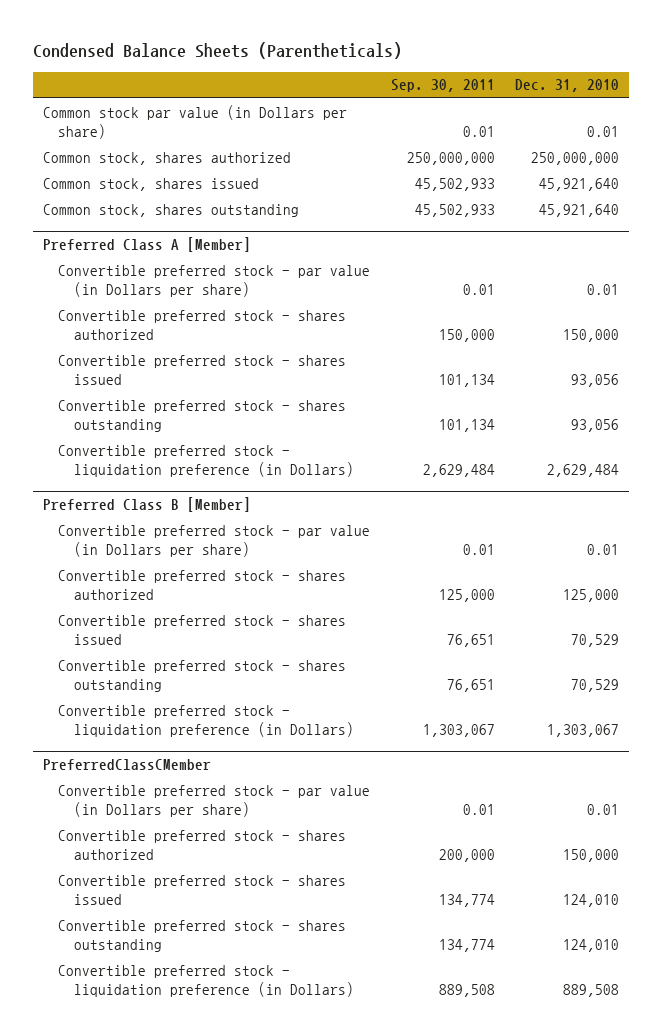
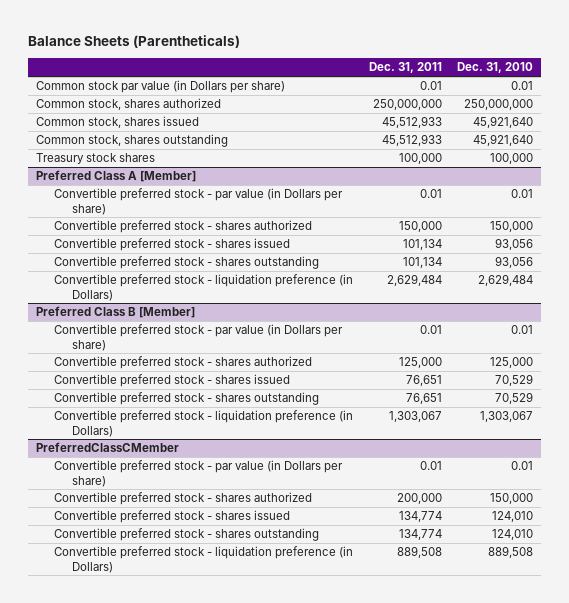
- Condensed Balance Sheets (Parentheticals)
+ Balance Sheets (Parentheticals)
- | Sep. 30, 2011 | Dec. 31, 2010
+ | Dec. 31, 2011 | Dec. 31, 2010
+ Treasury stock shares | 100,000 | 100,000

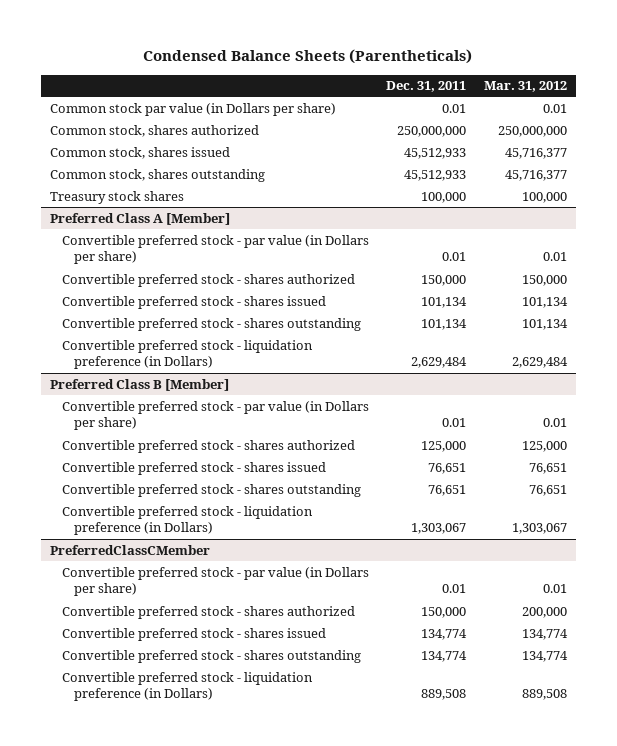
- Balance Sheets (Parentheticals)
+ Condensed Balance Sheets (Parentheticals)
- | Dec. 31, 2011 | Dec. 31, 2010
+ | Dec. 31, 2011 | Mar. 31, 2012
@ PreferredClassCMember
- Convertible preferred stock - shares authorized | 200,000 | 150,000
+ Convertible preferred stock - shares authorized | 150,000 | 200,000

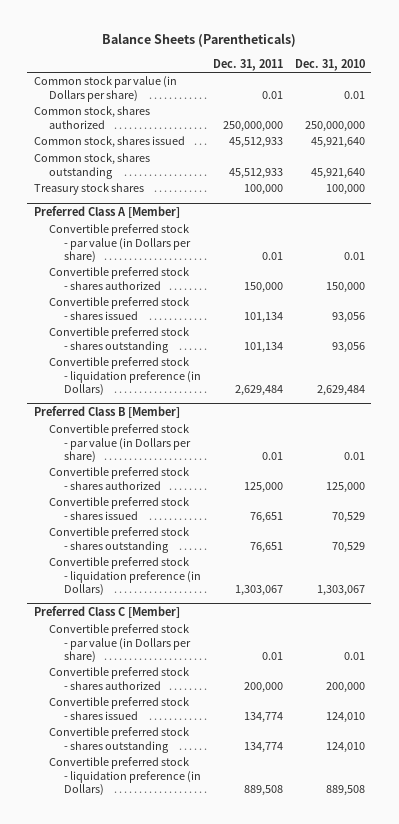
- Condensed Balance Sheets (Parentheticals)
+ Balance Sheets (Parentheticals)
- | Dec. 31, 2011 | Mar. 31, 2012
+ | Dec. 31, 2011 | Dec. 31, 2010
- PreferredClassCMember
+ Preferred Class C [Member]
- Convertible preferred stock - shares authorized | 150,000 | 200,000
+ Convertible preferred stock - shares authorized | 200,000 | 200,000

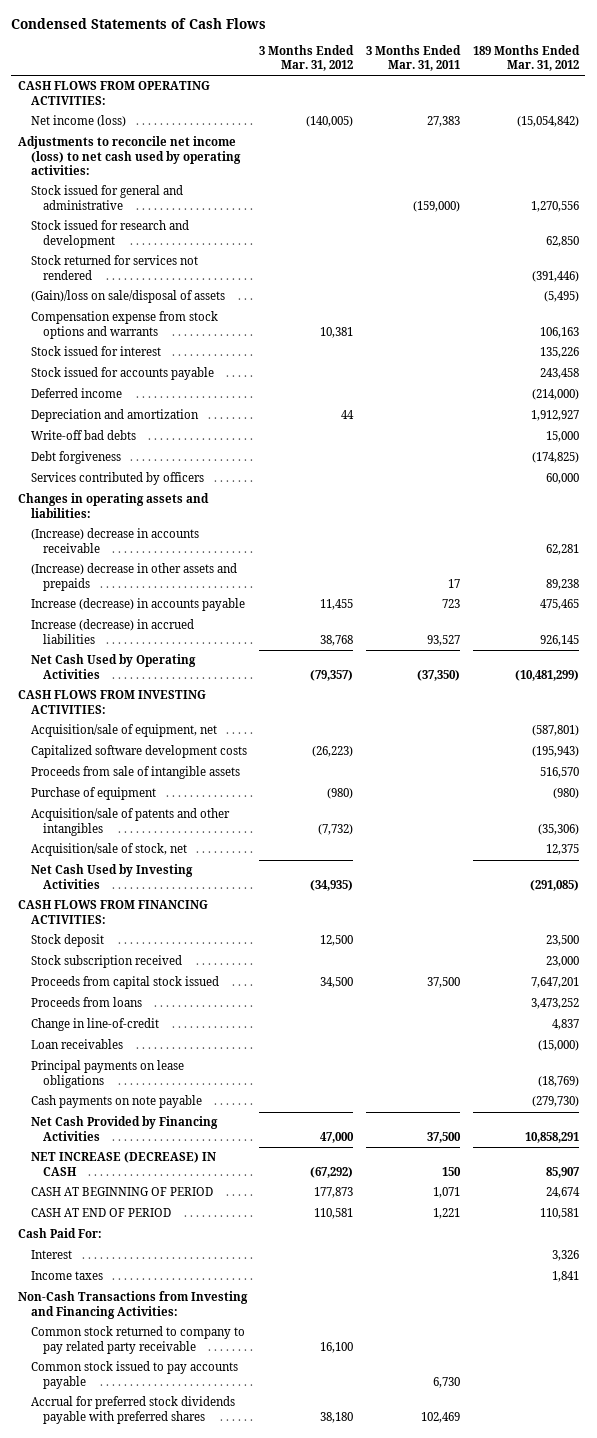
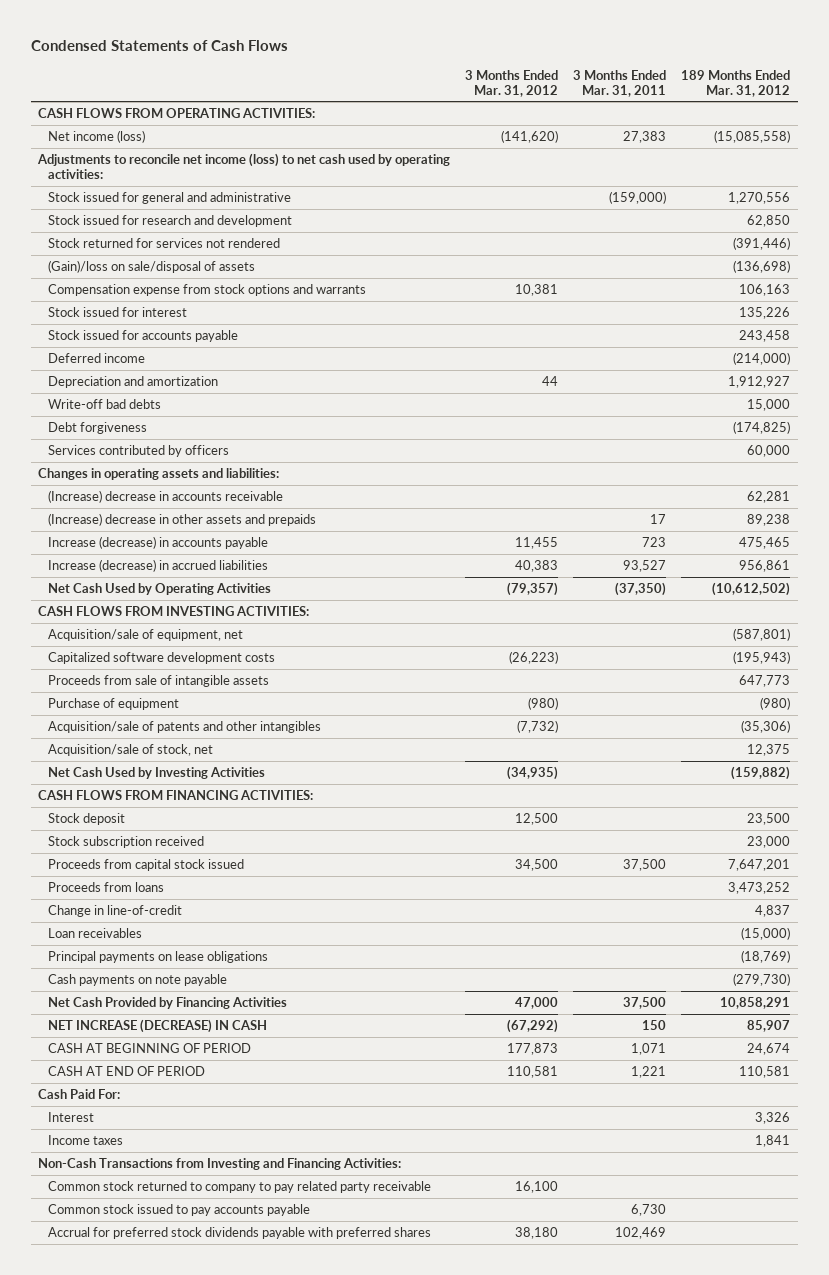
- Net income (loss) | (140,005) | 27,383 | (15,054,842)
+ Net income (loss) | (141,620) | 27,383 | (15,085,558)
- (Gain)/loss on sale/disposal of assets | | | (5,495)
+ (Gain)/loss on sale/disposal of assets | | | (136,698)
- Increase (decrease) in accrued liabilities | 38,768 | 93,527 | 926,145
- Net Cash Used by Operating Activities | (79,357) | (37,350) | (10,481,299)
+ Increase (decrease) in accrued liabilities | 40,383 | 93,527 | 956,861
+ Net Cash Used by Operating Activities | (79,357) | (37,350) | (10,612,502)
- Proceeds from sale of intangible assets | | | 516,570
+ Proceeds from sale of intangible assets | | | 647,773
- Net Cash Used by Investing Activities | (34,935) | | (291,085)
+ Net Cash Used by Investing Activities | (34,935) | | (159,882)

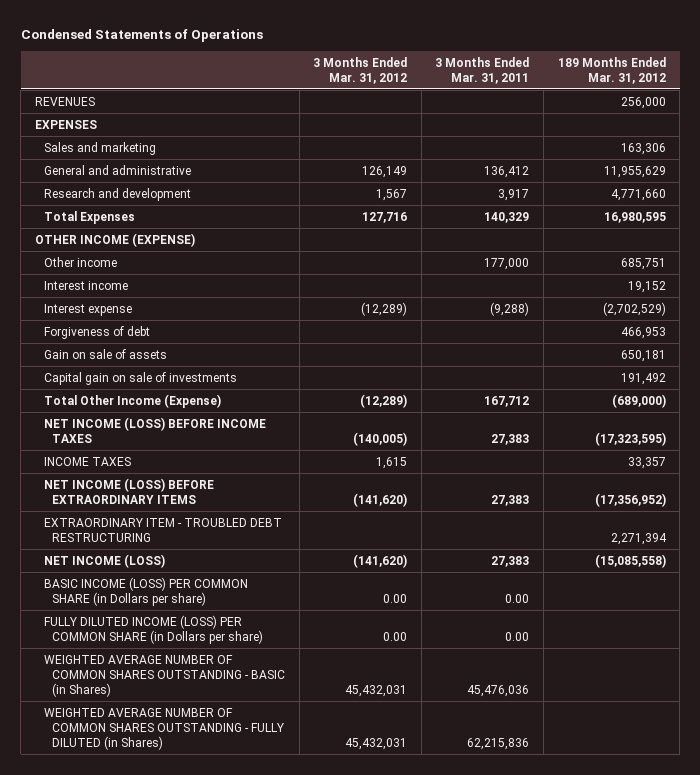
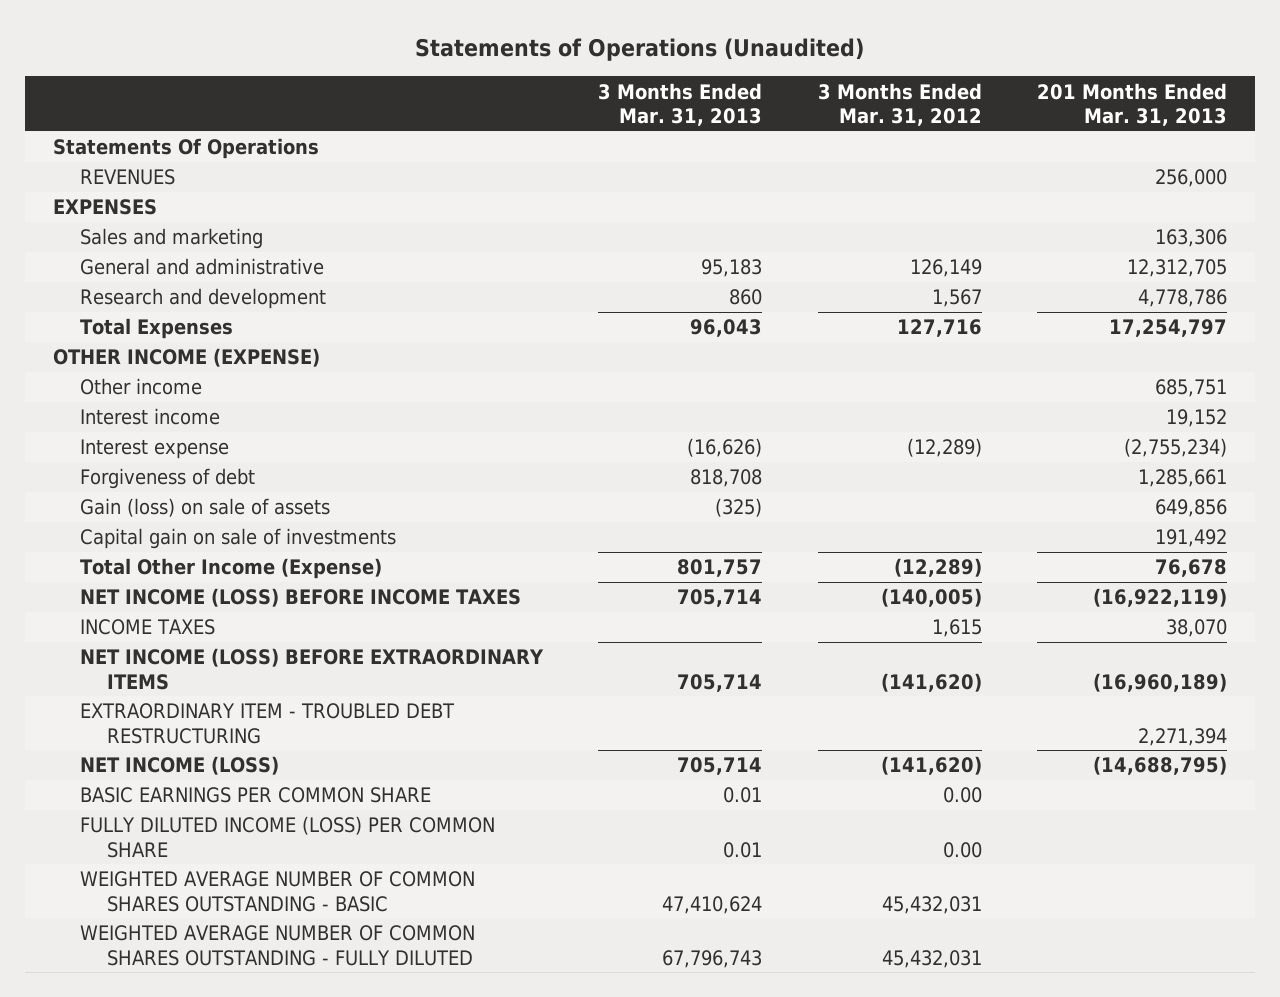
- Condensed Statements of Operations
+ Statements of Operations (Unaudited)
- | 3 Months Ended Mar. 31, 2012 | 3 Months Ended Mar. 31, 2011 | 189 Months Ended Mar. 31, 2012
+ | 3 Months Ended Mar. 31, 2013 | 3 Months Ended Mar. 31, 2012 | 201 Months Ended Mar. 31, 2013
+ Statements Of Operations
- Gain on sale of assets | | | 650,181
+ Gain (loss) on sale of assets | (325) | | 649,856
- BASIC INCOME (LOSS) PER COMMON SHARE (in Dollars per share) | 0.00 | 0.00 |
- FULLY DILUTED INCOME (LOSS) PER COMMON SHARE (in Dollars per share) | 0.00 | 0.00 |
- WEIGHTED AVERAGE NUMBER OF COMMON SHARES OUTSTANDING - BASIC (in Shares) | 45,432,031 | 45,476,036 |
- WEIGHTED AVERAGE NUMBER OF COMMON SHARES OUTSTANDING - FULLY DILUTED (in Shares) | 45,432,031 | 62,215,836 |
+ BASIC EARNINGS PER COMMON SHARE | 0.01 | 0.00 |
+ FULLY DILUTED INCOME (LOSS) PER COMMON SHARE | 0.01 | 0.00 |
+ WEIGHTED AVERAGE NUMBER OF COMMON SHARES OUTSTANDING - BASIC | 47,410,624 | 45,432,031 |
+ WEIGHTED AVERAGE NUMBER OF COMMON SHARES OUTSTANDING - FULLY DILUTED | 67,796,743 | 45,432,031 |

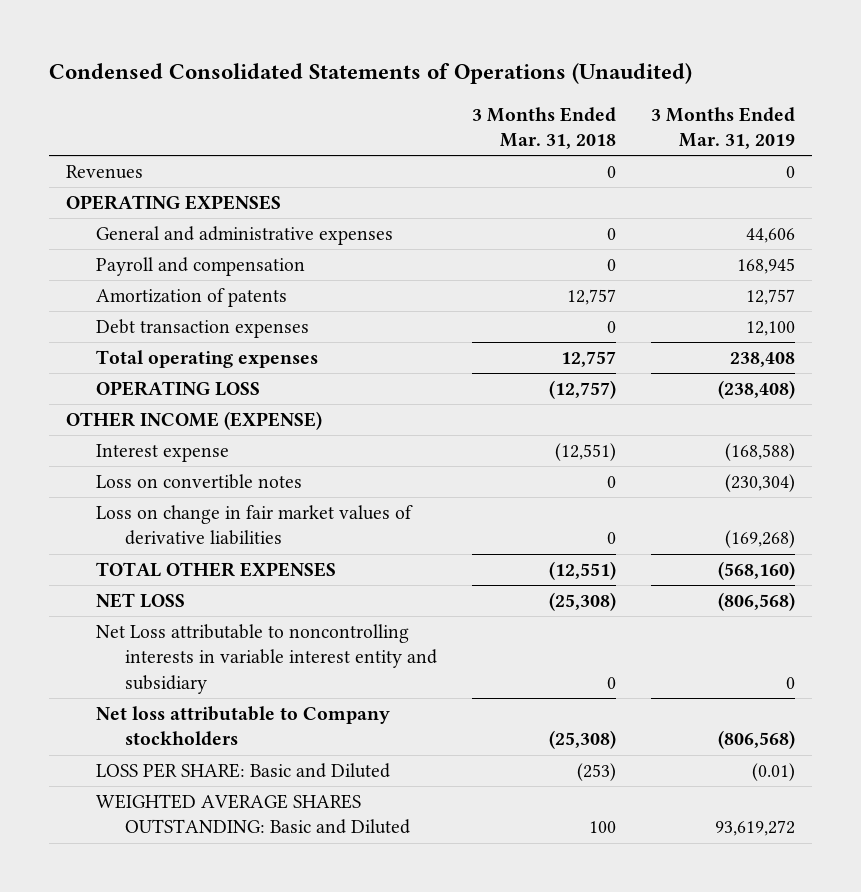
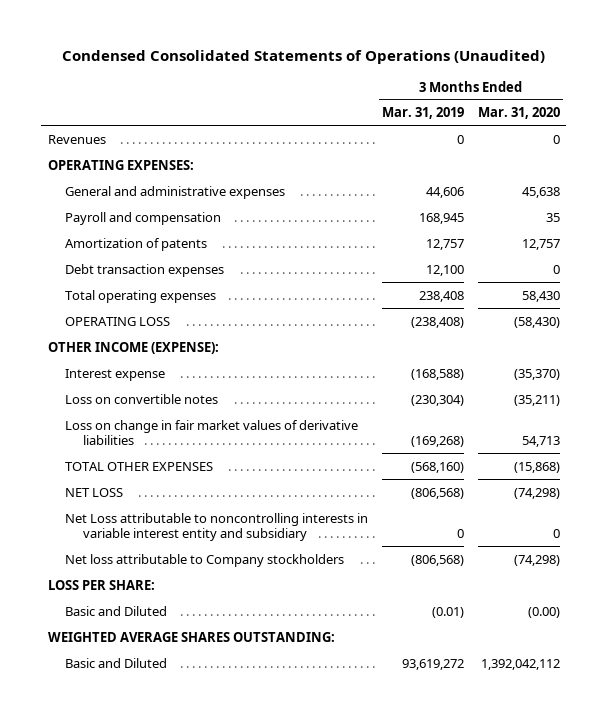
- | 3 Months Ended Mar. 31, 2018 | 3 Months Ended Mar. 31, 2019
+ | 3 Months Ended Mar. 31, 2019 | 3 Months Ended Mar. 31, 2020
- OPERATING EXPENSES
+ OPERATING EXPENSES:
- OTHER INCOME (EXPENSE)
+ OTHER INCOME (EXPENSE):
- LOSS PER SHARE: Basic and Diluted | (253) | (0.01)
- WEIGHTED AVERAGE SHARES OUTSTANDING: Basic and Diluted | 100 | 93,619,272
+ LOSS PER SHARE:
+ Basic and Diluted | (0.01) | (0.00)
+ WEIGHTED AVERAGE SHARES OUTSTANDING:
+ Basic and Diluted | 93,619,272 | 1,392,042,112

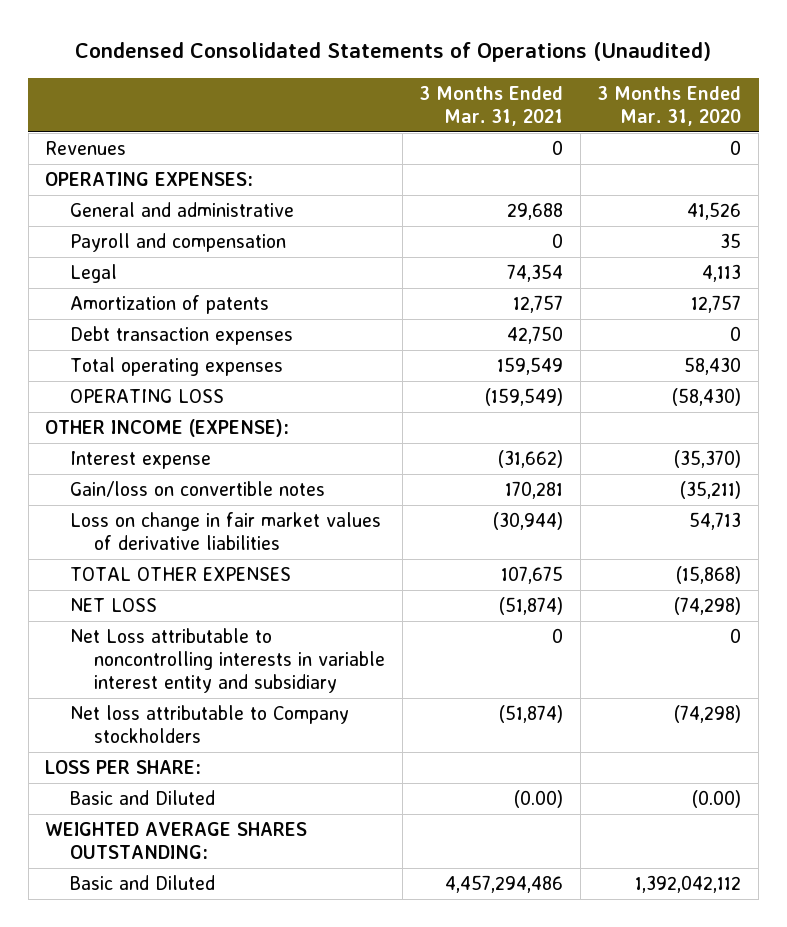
- | 3 Months Ended Mar. 31, 2019 | 3 Months Ended Mar. 31, 2020
+ | 3 Months Ended Mar. 31, 2021 | 3 Months Ended Mar. 31, 2020
- General and administrative expenses | 44,606 | 45,638
+ General and administrative | 29,688 | 41,526
+ Legal | 74,354 | 4,113
- Loss on convertible notes | (230,304) | (35,211)
+ Gain/loss on convertible notes | 170,281 | (35,211)

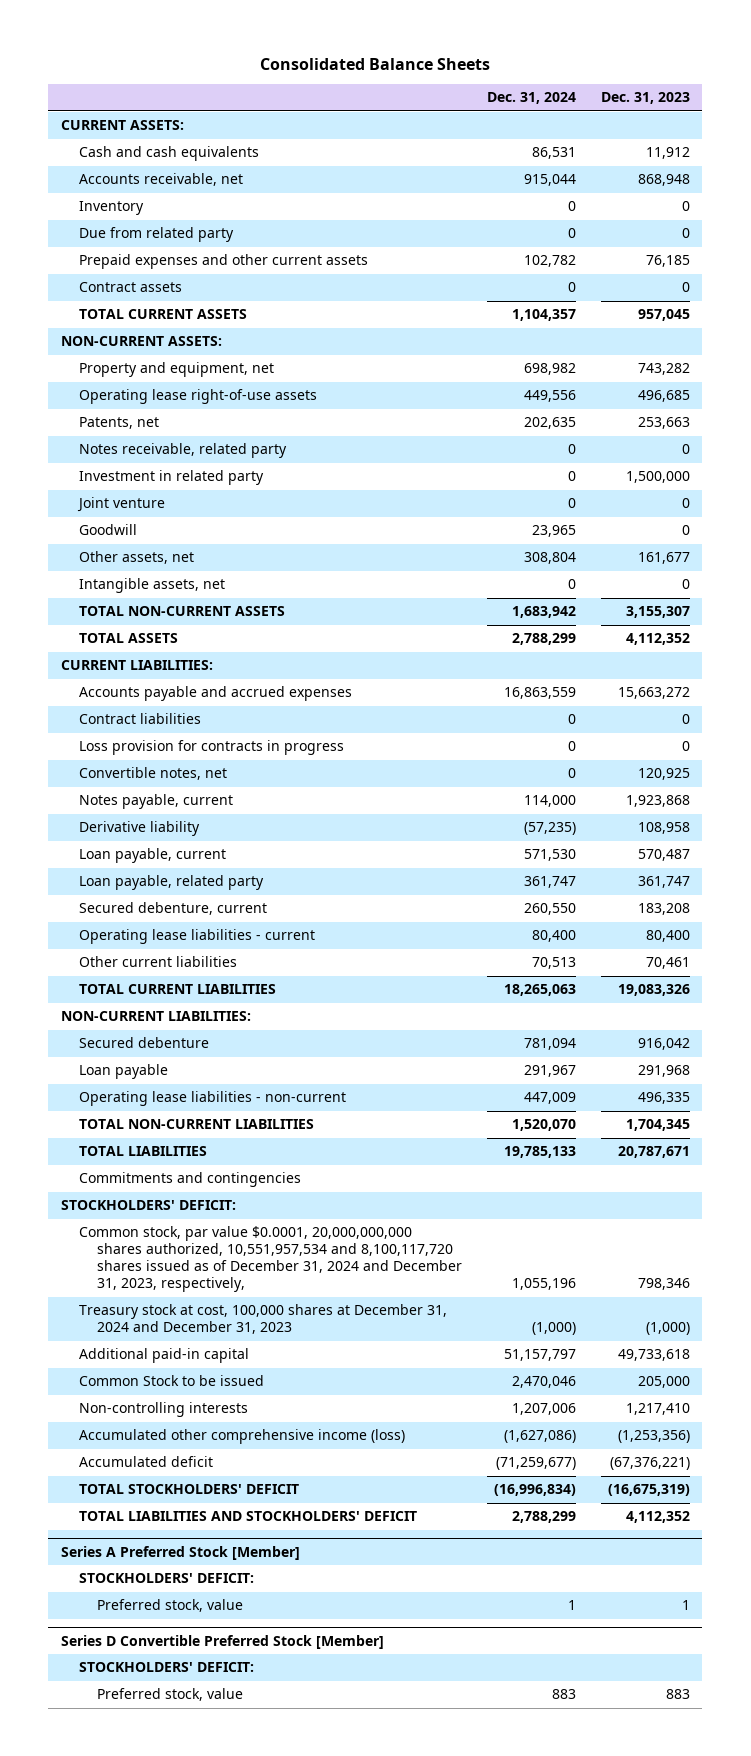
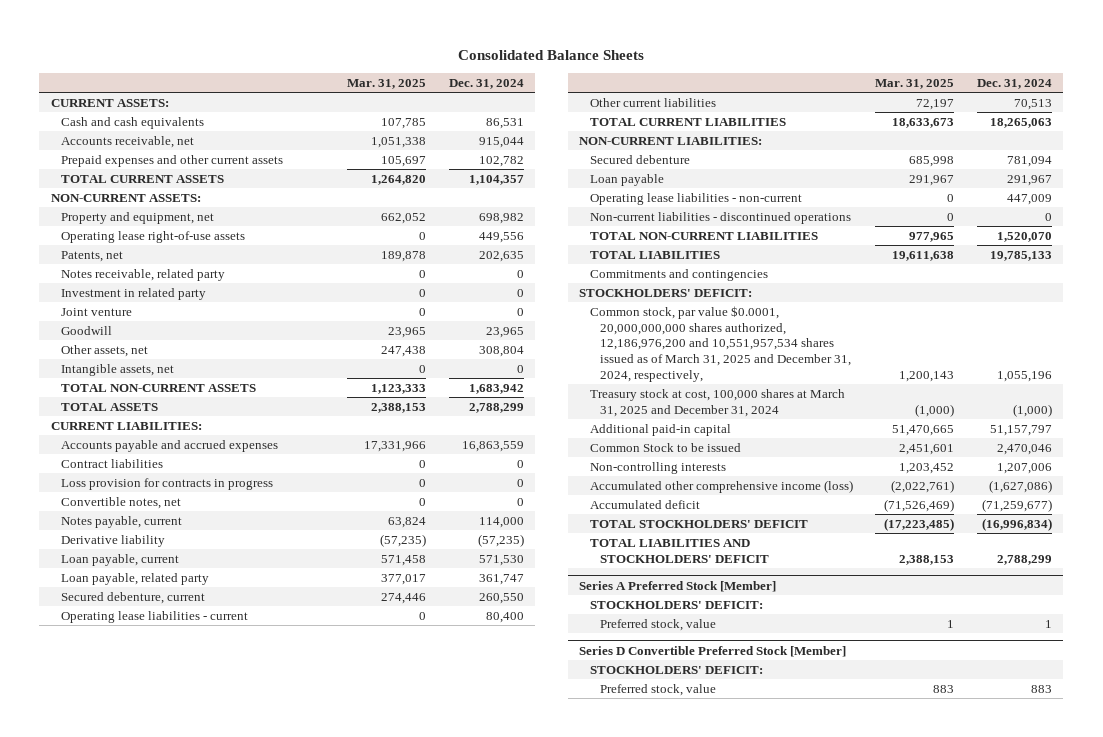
- | Dec. 31, 2024 | Dec. 31, 2023
+ | Mar. 31, 2025 | Dec. 31, 2024
- Inventory | 0 | 0
- Due from related party | 0 | 0
- Contract assets | 0 | 0
+ Non-current liabilities - discontinued operations | 0 | 0
- Common stock, par value $0.0001, 20,000,000,000 shares authorized, 10,551,957,534 and 8,100,117,720 shares issued as of December 31, 2024 and December 31, 2023, respectively, | 1,055,196 | 798,346
- Treasury stock at cost, 100,000 shares at December 31, 2024 and December 31, 2023 | (1,000) | (1,000)
+ Common stock, par value $0.0001, 20,000,000,000 shares authorized, 12,186,976,200 and 10,551,957,534 shares issued as of March 31, 2025 and December 31, 2024, respectively, | 1,200,143 | 1,055,196
+ Treasury stock at cost, 100,000 shares at March 31, 2025 and December 31, 2024 | (1,000) | (1,000)

